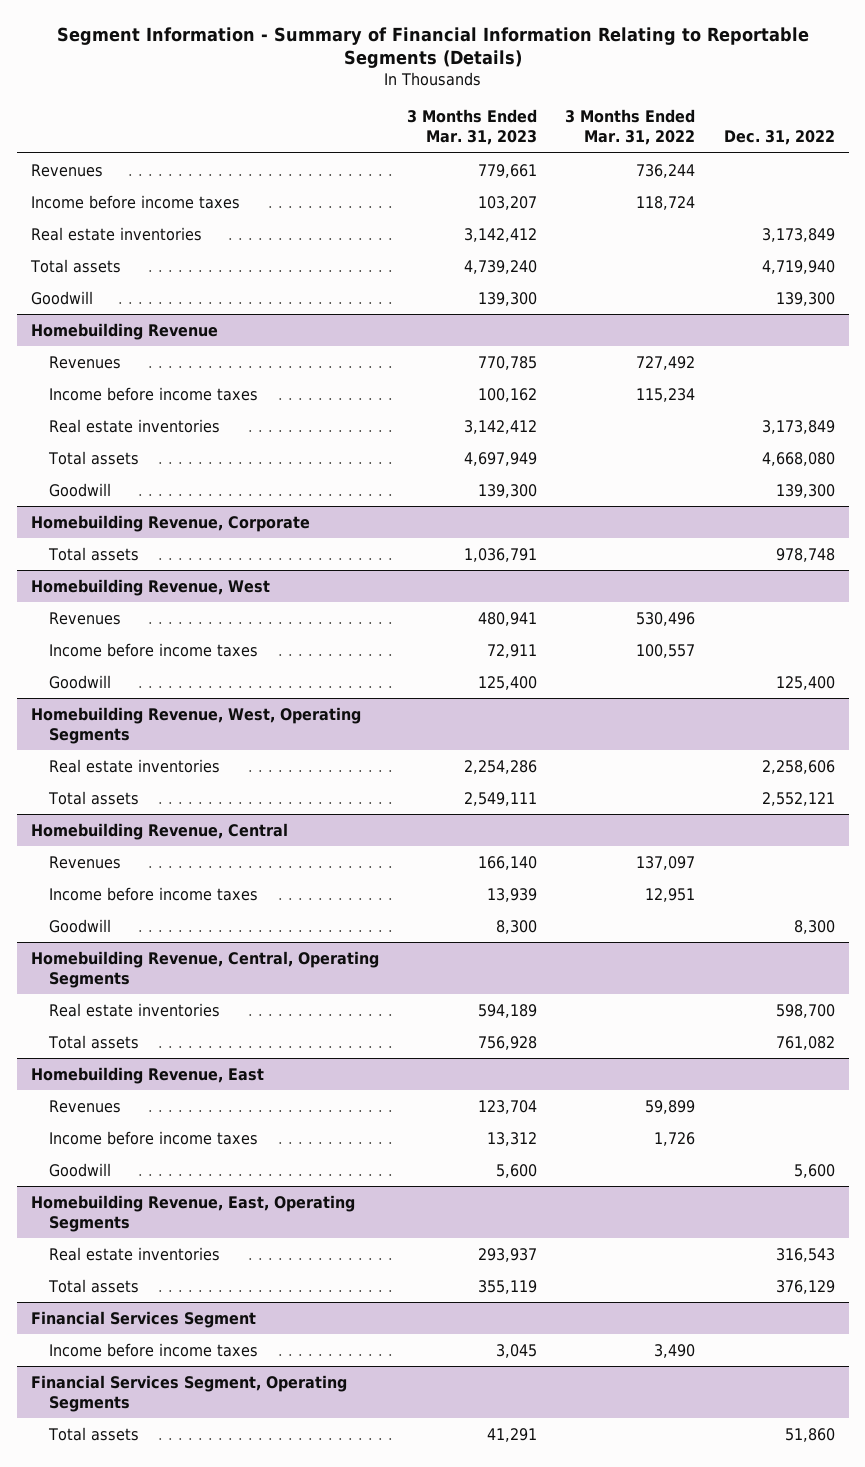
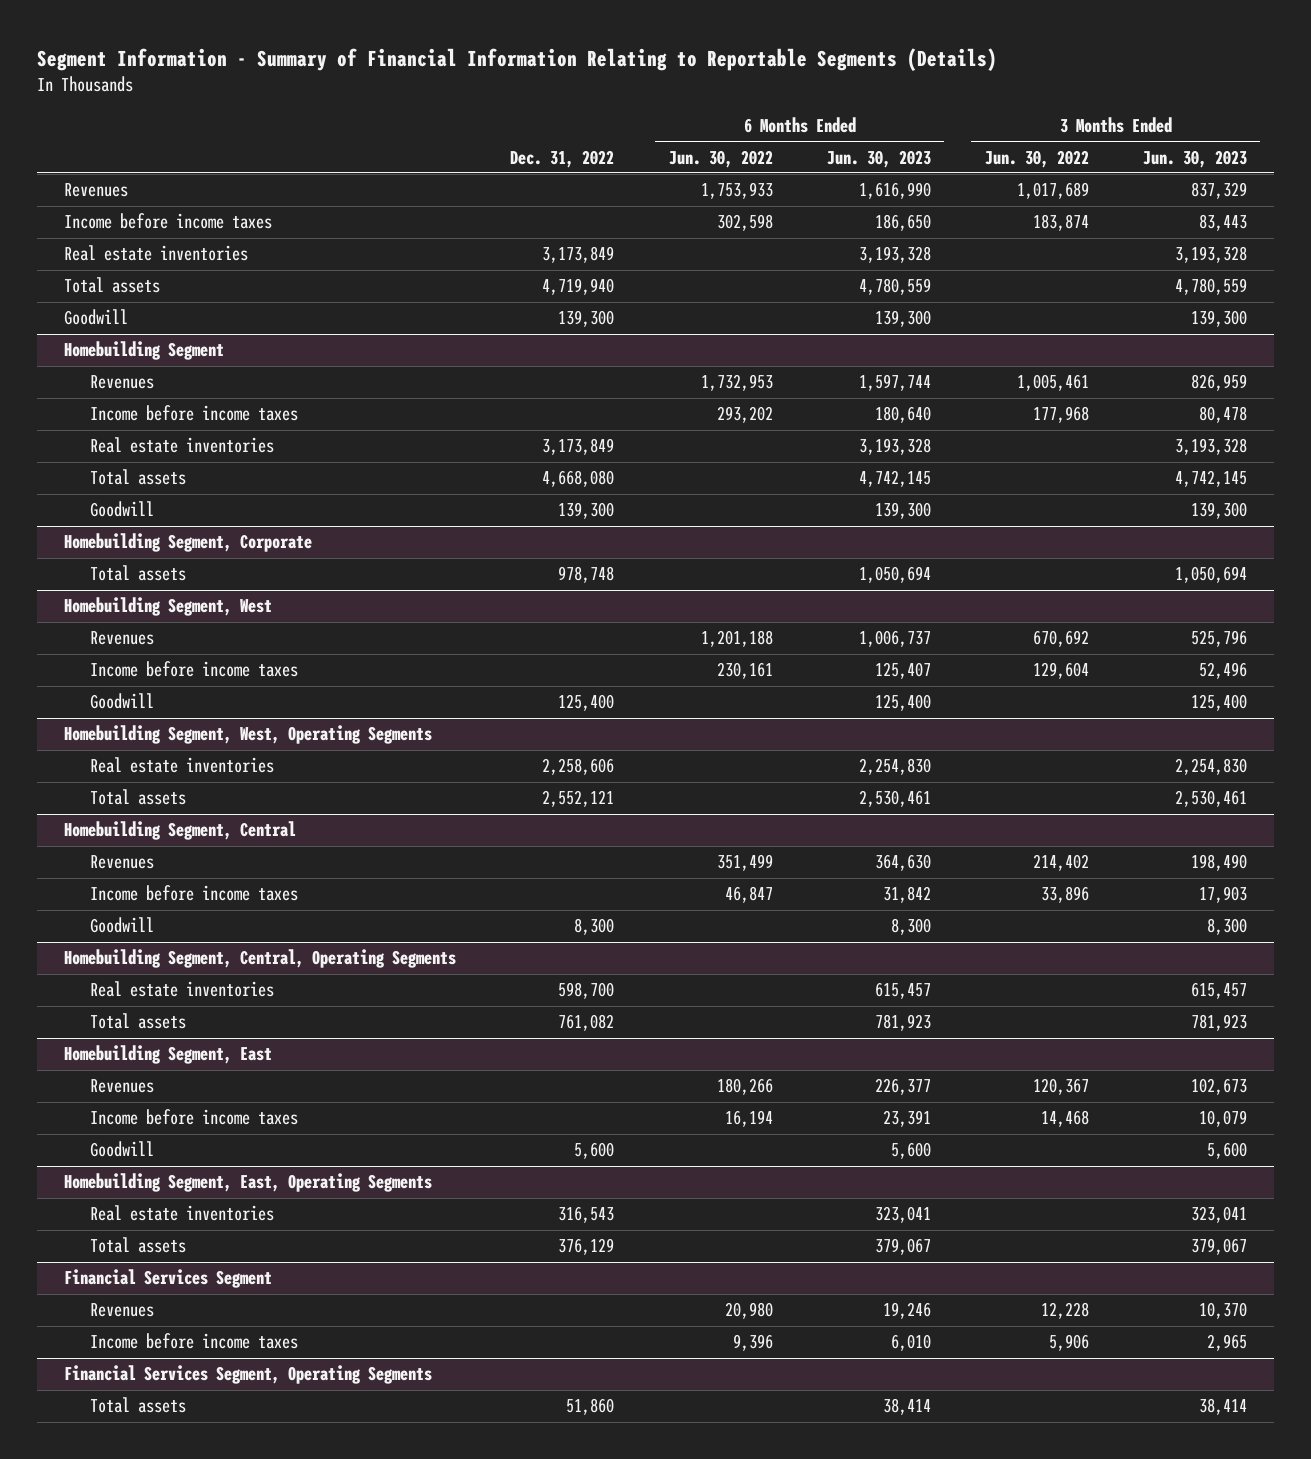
- | 3 Months Ended Mar. 31, 2023 | 3 Months Ended Mar. 31, 2022 | Dec. 31, 2022
+ | Dec. 31, 2022 | 6 Months Ended Jun. 30, 2022 | 6 Months Ended Jun. 30, 2023 | 3 Months Ended Jun. 30, 2022 | 3 Months Ended Jun. 30, 2023
- Homebuilding Revenue
+ Homebuilding Segment
- Homebuilding Revenue, Corporate
+ Homebuilding Segment, Corporate
- Homebuilding Revenue, West
+ Homebuilding Segment, West
- Homebuilding Revenue, West, Operating Segments
+ Homebuilding Segment, West, Operating Segments
- Homebuilding Revenue, Central
+ Homebuilding Segment, Central
- Homebuilding Revenue, Central, Operating Segments
+ Homebuilding Segment, Central, Operating Segments
- Homebuilding Revenue, East
+ Homebuilding Segment, East
- Homebuilding Revenue, East, Operating Segments
+ Homebuilding Segment, East, Operating Segments
@ Financial Services Segment
+ Revenues | | 20,980 | 19,246 | 12,228 | 10,370

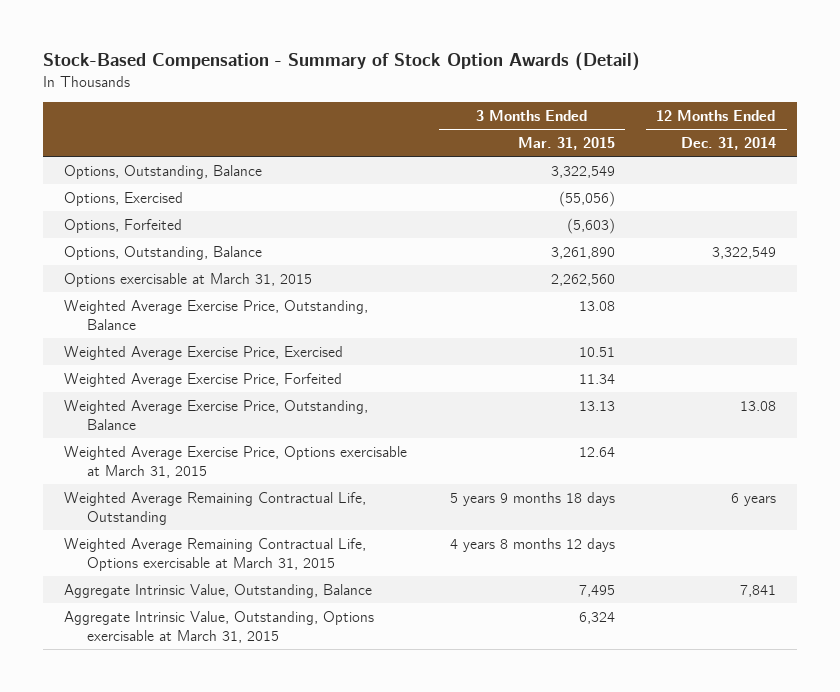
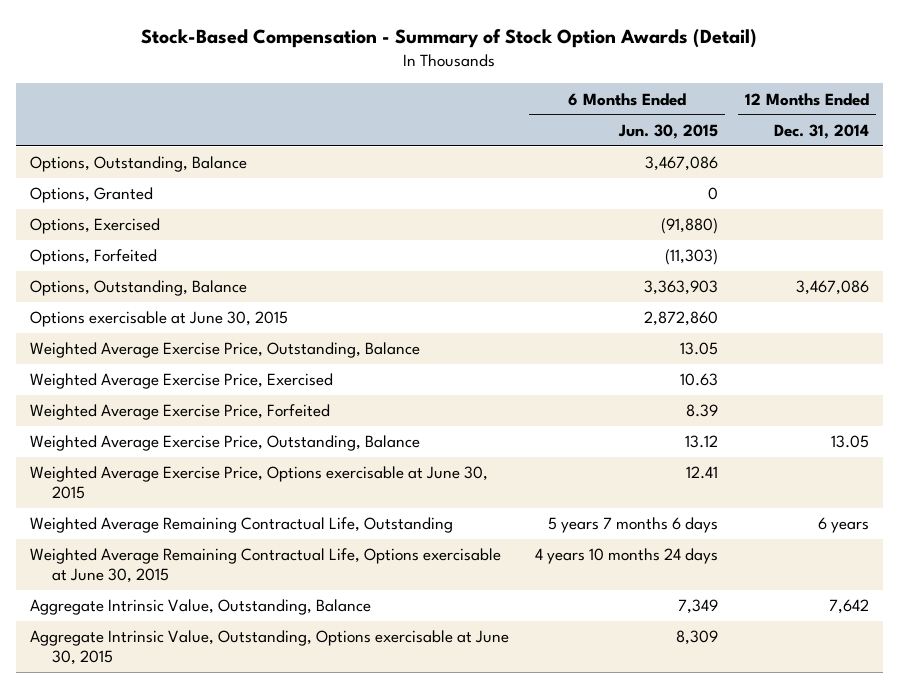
- | 3 Months Ended Mar. 31, 2015 | 12 Months Ended Dec. 31, 2014
+ | 6 Months Ended Jun. 30, 2015 | 12 Months Ended Dec. 31, 2014
+ Options, Granted | 0 |
- Options, Outstanding, Balance | 3,261,890 | 3,322,549
- Options exercisable at March 31, 2015 | 2,262,560 |
+ Options, Outstanding, Balance | 3,363,903 | 3,467,086
+ Options exercisable at June 30, 2015 | 2,872,860 |
- Weighted Average Exercise Price, Outstanding, Balance | 13.13 | 13.08
- Weighted Average Exercise Price, Options exercisable at March 31, 2015 | 12.64 |
+ Weighted Average Exercise Price, Outstanding, Balance | 13.12 | 13.05
+ Weighted Average Exercise Price, Options exercisable at June 30, 2015 | 12.41 |
- Weighted Average Remaining Contractual Life, Options exercisable at March 31, 2015 | 4 years 8 months 12 days |
- Aggregate Intrinsic Value, Outstanding, Balance | 7,495 | 7,841
- Aggregate Intrinsic Value, Outstanding, Options exercisable at March 31, 2015 | 6,324 |
+ Weighted Average Remaining Contractual Life, Options exercisable at June 30, 2015 | 4 years 10 months 24 days |
+ Aggregate Intrinsic Value, Outstanding, Balance | 7,349 | 7,642
+ Aggregate Intrinsic Value, Outstanding, Options exercisable at June 30, 2015 | 8,309 |

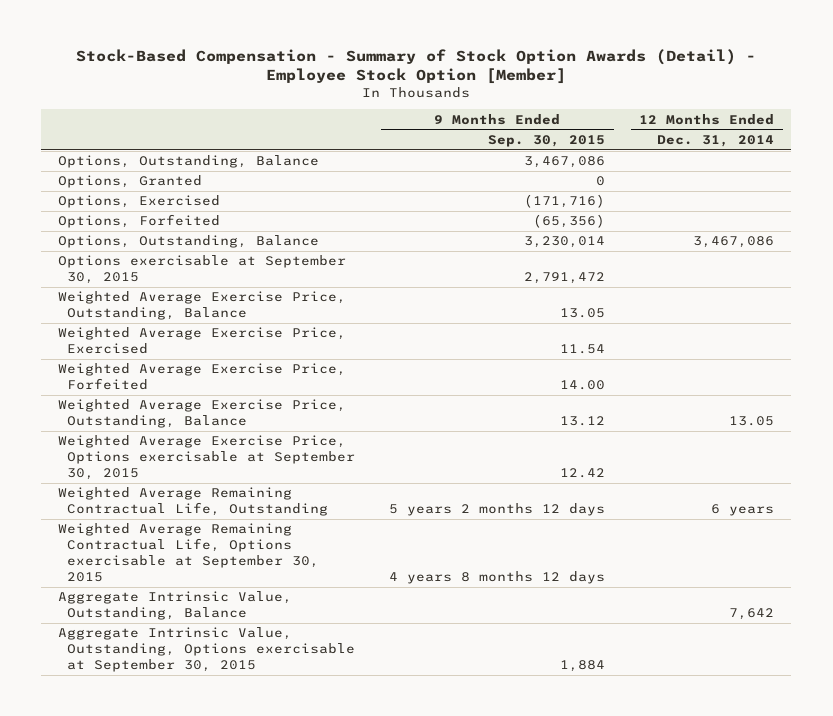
- Stock-Based Compensation - Summary of Stock Option Awards (Detail)
+ Stock-Based Compensation - Summary of Stock Option Awards (Detail) - Employee Stock Option [Member]
- | 6 Months Ended Jun. 30, 2015 | 12 Months Ended Dec. 31, 2014
+ | 9 Months Ended Sep. 30, 2015 | 12 Months Ended Dec. 31, 2014
- Options exercisable at June 30, 2015 | 2,872,860 |
+ Options exercisable at September 30, 2015 | 2,791,472 |
- Weighted Average Exercise Price, Options exercisable at June 30, 2015 | 12.41 |
+ Weighted Average Exercise Price, Options exercisable at September 30, 2015 | 12.42 |
- Weighted Average Remaining Contractual Life, Options exercisable at June 30, 2015 | 4 years 10 months 24 days |
+ Weighted Average Remaining Contractual Life, Options exercisable at September 30, 2015 | 4 years 8 months 12 days |
- Aggregate Intrinsic Value, Outstanding, Options exercisable at June 30, 2015 | 8,309 |
+ Aggregate Intrinsic Value, Outstanding, Options exercisable at September 30, 2015 | 1,884 |

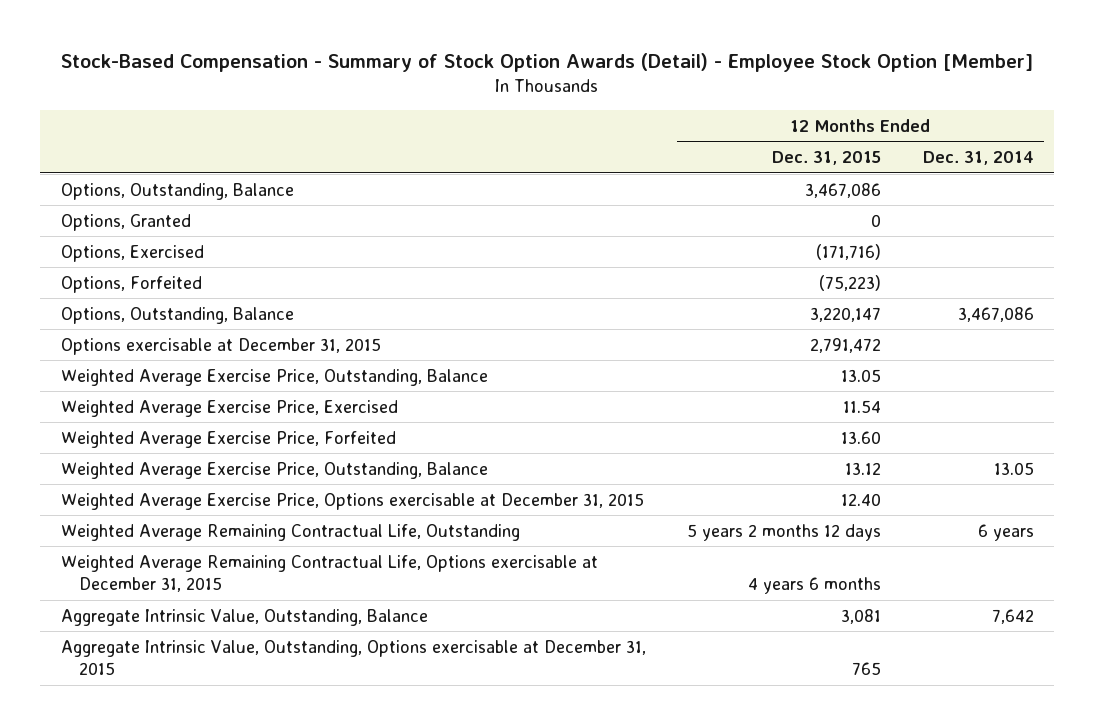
- | 9 Months Ended Sep. 30, 2015 | 12 Months Ended Dec. 31, 2014
+ | 12 Months Ended Dec. 31, 2015 | 12 Months Ended Dec. 31, 2014
- Options exercisable at September 30, 2015 | 2,791,472 |
+ Options exercisable at December 31, 2015 | 2,791,472 |
- Weighted Average Exercise Price, Options exercisable at September 30, 2015 | 12.42 |
+ Weighted Average Exercise Price, Options exercisable at December 31, 2015 | 12.40 |
- Weighted Average Remaining Contractual Life, Options exercisable at September 30, 2015 | 4 years 8 months 12 days |
+ Weighted Average Remaining Contractual Life, Options exercisable at December 31, 2015 | 4 years 6 months |
- Aggregate Intrinsic Value, Outstanding, Options exercisable at September 30, 2015 | 1,884 |
+ Aggregate Intrinsic Value, Outstanding, Options exercisable at December 31, 2015 | 765 |

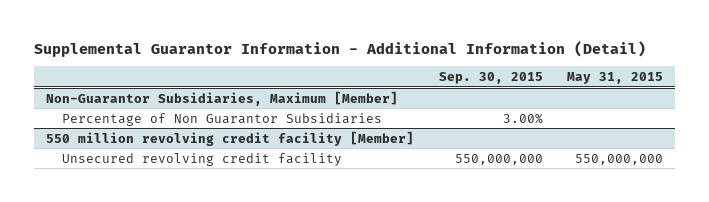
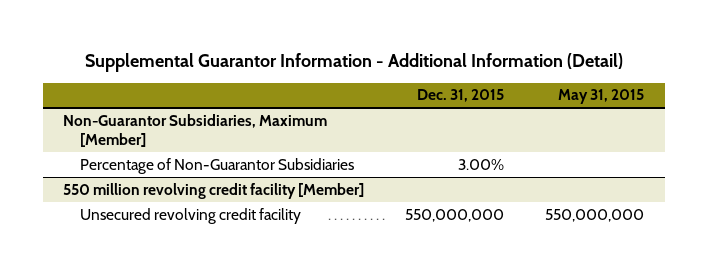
- | Sep. 30, 2015 | May 31, 2015
+ | Dec. 31, 2015 | May 31, 2015
@ Non-Guarantor Subsidiaries, Maximum [Member]
- Percentage of Non Guarantor Subsidiaries | 3.00% |
+ Percentage of Non-Guarantor Subsidiaries | 3.00% |

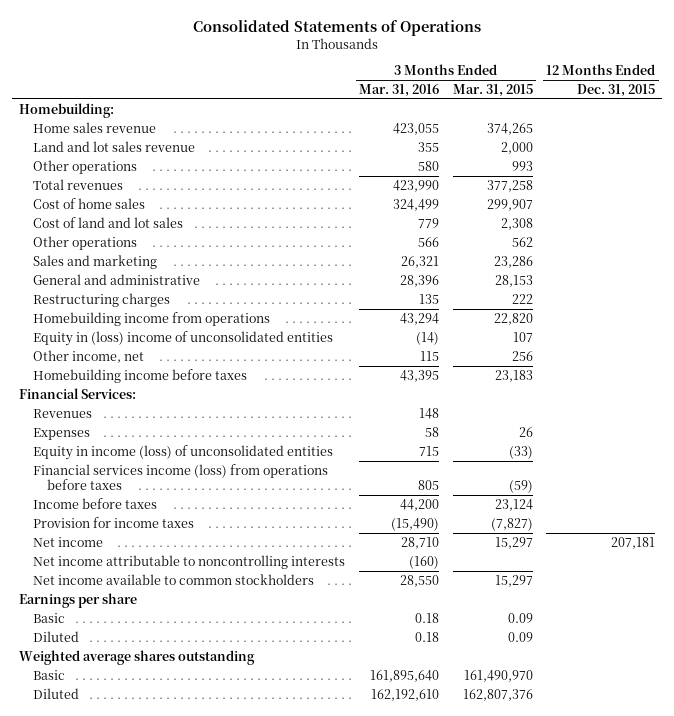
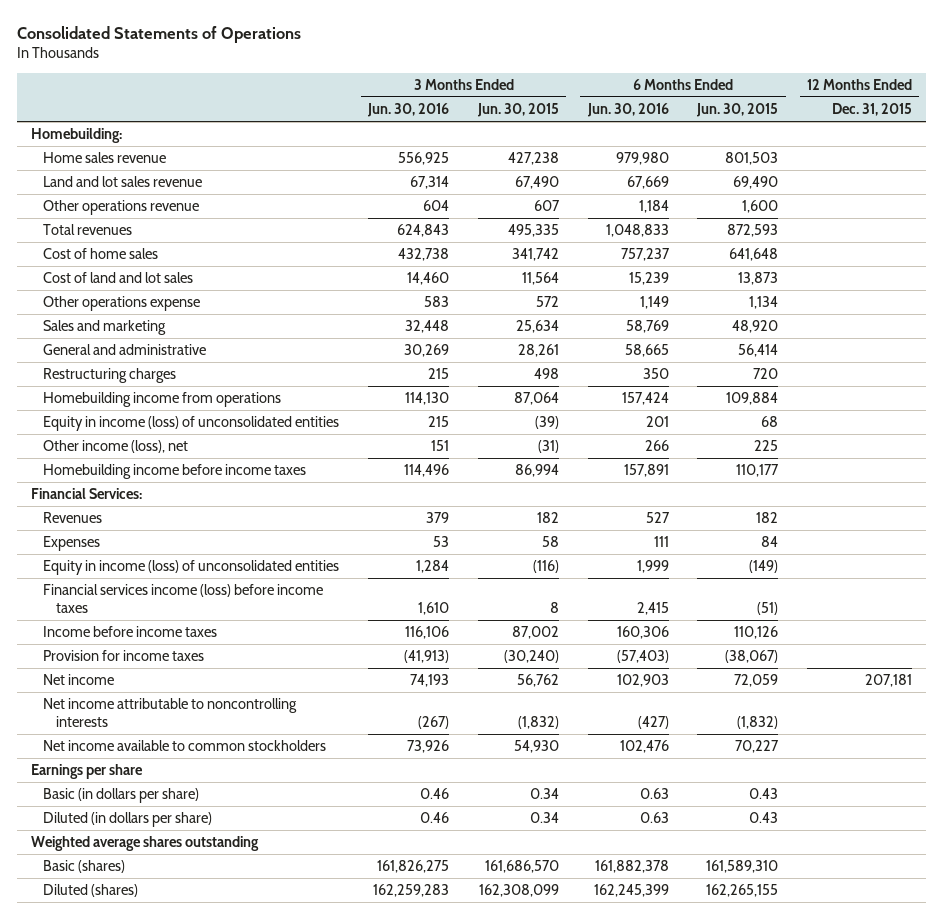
- | 3 Months Ended Mar. 31, 2016 | 3 Months Ended Mar. 31, 2015 | 12 Months Ended Dec. 31, 2015
+ | 3 Months Ended Jun. 30, 2016 | 3 Months Ended Jun. 30, 2015 | 6 Months Ended Jun. 30, 2016 | 6 Months Ended Jun. 30, 2015 | 12 Months Ended Dec. 31, 2015
- Other operations | 580 | 993 |
+ Other operations revenue | 604 | 607 | 1,184 | 1,600 |
- Other operations | 566 | 562 |
+ Other operations expense | 583 | 572 | 1,149 | 1,134 |
- Equity in (loss) income of unconsolidated entities | (14) | 107 |
- Other income, net | 115 | 256 |
- Homebuilding income before taxes | 43,395 | 23,183 |
+ Equity in income (loss) of unconsolidated entities | 215 | (39) | 201 | 68 |
+ Other income (loss), net | 151 | (31) | 266 | 225 |
+ Homebuilding income before income taxes | 114,496 | 86,994 | 157,891 | 110,177 |
- Financial services income (loss) from operations before taxes | 805 | (59) |
- Income before taxes | 44,200 | 23,124 |
+ Financial services income (loss) before income taxes | 1,610 | 8 | 2,415 | (51) |
+ Income before income taxes | 116,106 | 87,002 | 160,306 | 110,126 |
- Basic | 0.18 | 0.09 |
- Diluted | 0.18 | 0.09 |
+ Basic (in dollars per share) | 0.46 | 0.34 | 0.63 | 0.43 |
+ Diluted (in dollars per share) | 0.46 | 0.34 | 0.63 | 0.43 |
- Basic | 161,895,640 | 161,490,970 |
- Diluted | 162,192,610 | 162,807,376 |
+ Basic (shares) | 161,826,275 | 161,686,570 | 161,882,378 | 161,589,310 |
+ Diluted (shares) | 162,259,283 | 162,308,099 | 162,245,399 | 162,265,155 |

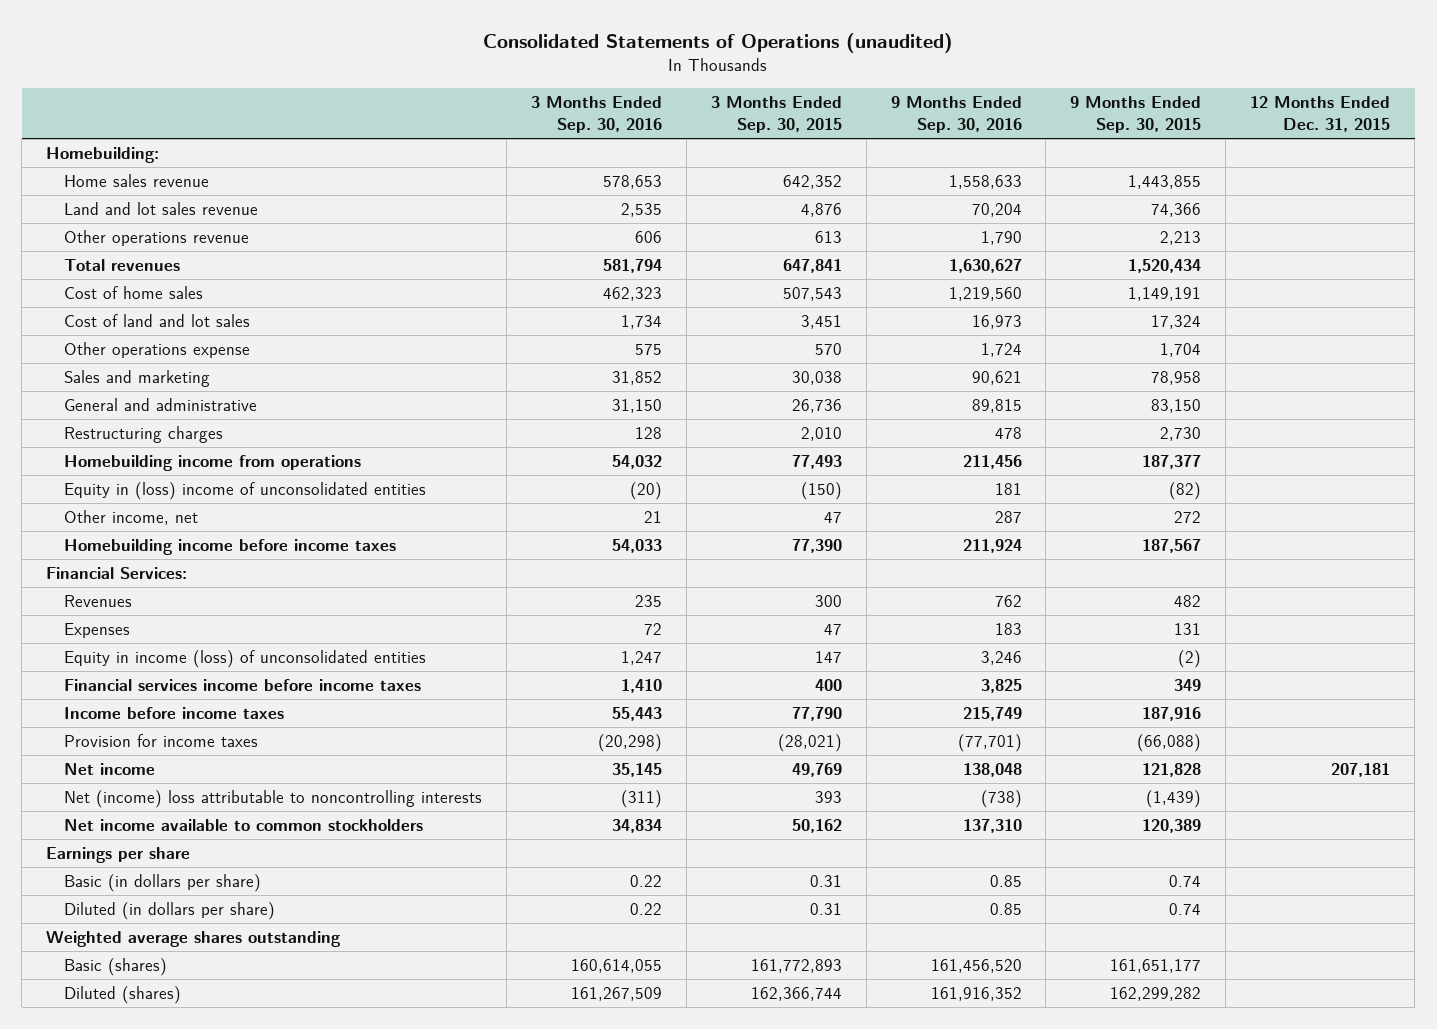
- Consolidated Statements of Operations
+ Consolidated Statements of Operations (unaudited)
- | 3 Months Ended Jun. 30, 2016 | 3 Months Ended Jun. 30, 2015 | 6 Months Ended Jun. 30, 2016 | 6 Months Ended Jun. 30, 2015 | 12 Months Ended Dec. 31, 2015
+ | 3 Months Ended Sep. 30, 2016 | 3 Months Ended Sep. 30, 2015 | 9 Months Ended Sep. 30, 2016 | 9 Months Ended Sep. 30, 2015 | 12 Months Ended Dec. 31, 2015
- Equity in income (loss) of unconsolidated entities | 215 | (39) | 201 | 68 |
- Other income (loss), net | 151 | (31) | 266 | 225 |
+ Equity in (loss) income of unconsolidated entities | (20) | (150) | 181 | (82) |
+ Other income, net | 21 | 47 | 287 | 272 |
- Financial services income (loss) before income taxes | 1,610 | 8 | 2,415 | (51) |
+ Financial services income before income taxes | 1,410 | 400 | 3,825 | 349 |
- Net income attributable to noncontrolling interests | (267) | (1,832) | (427) | (1,832) |
+ Net (income) loss attributable to noncontrolling interests | (311) | 393 | (738) | (1,439) |

